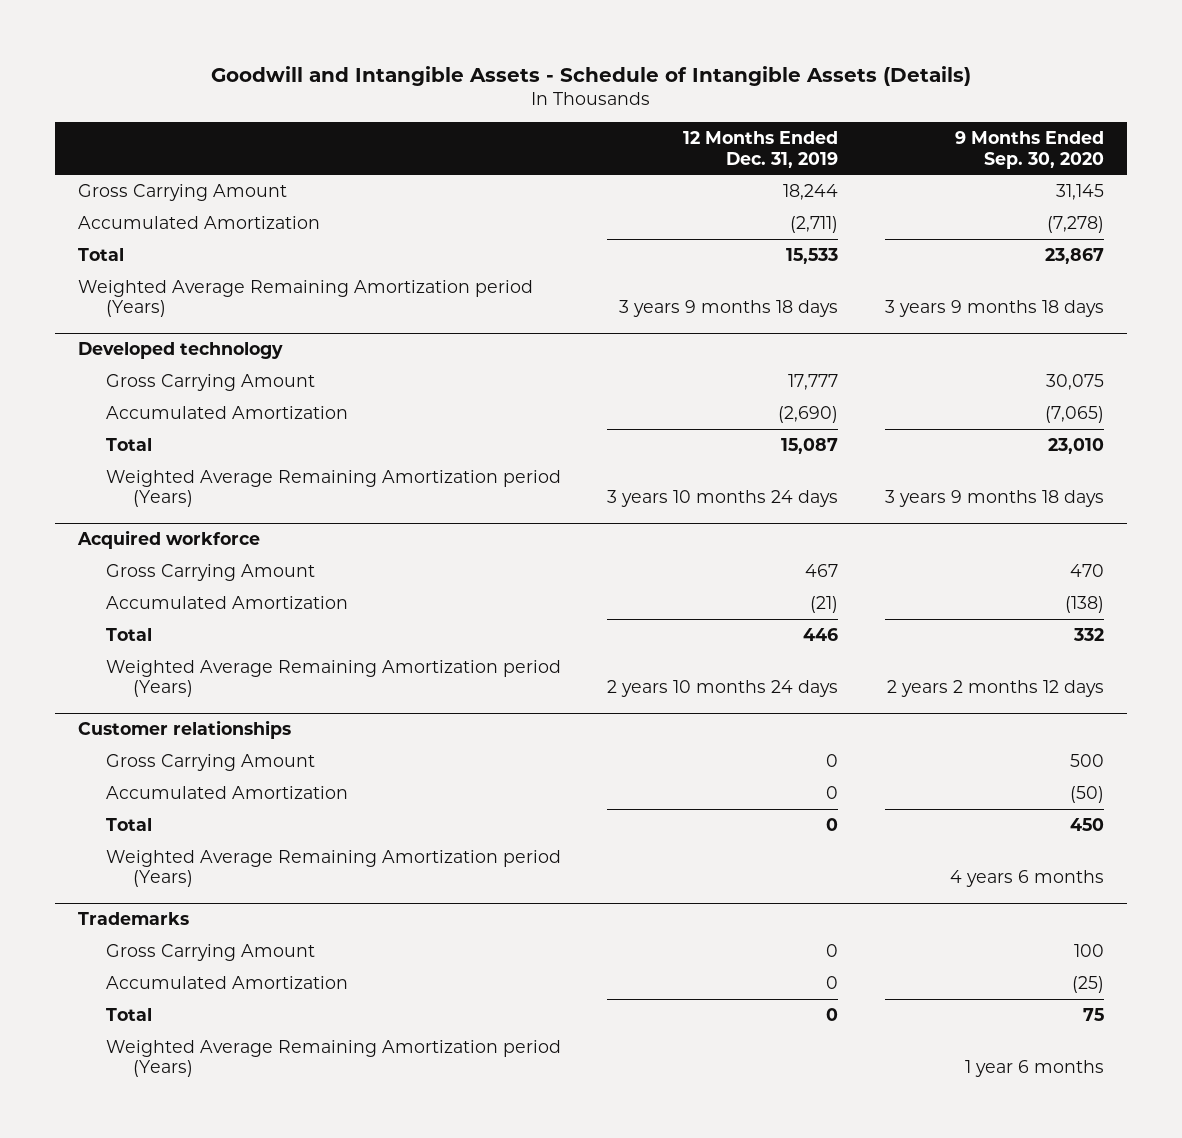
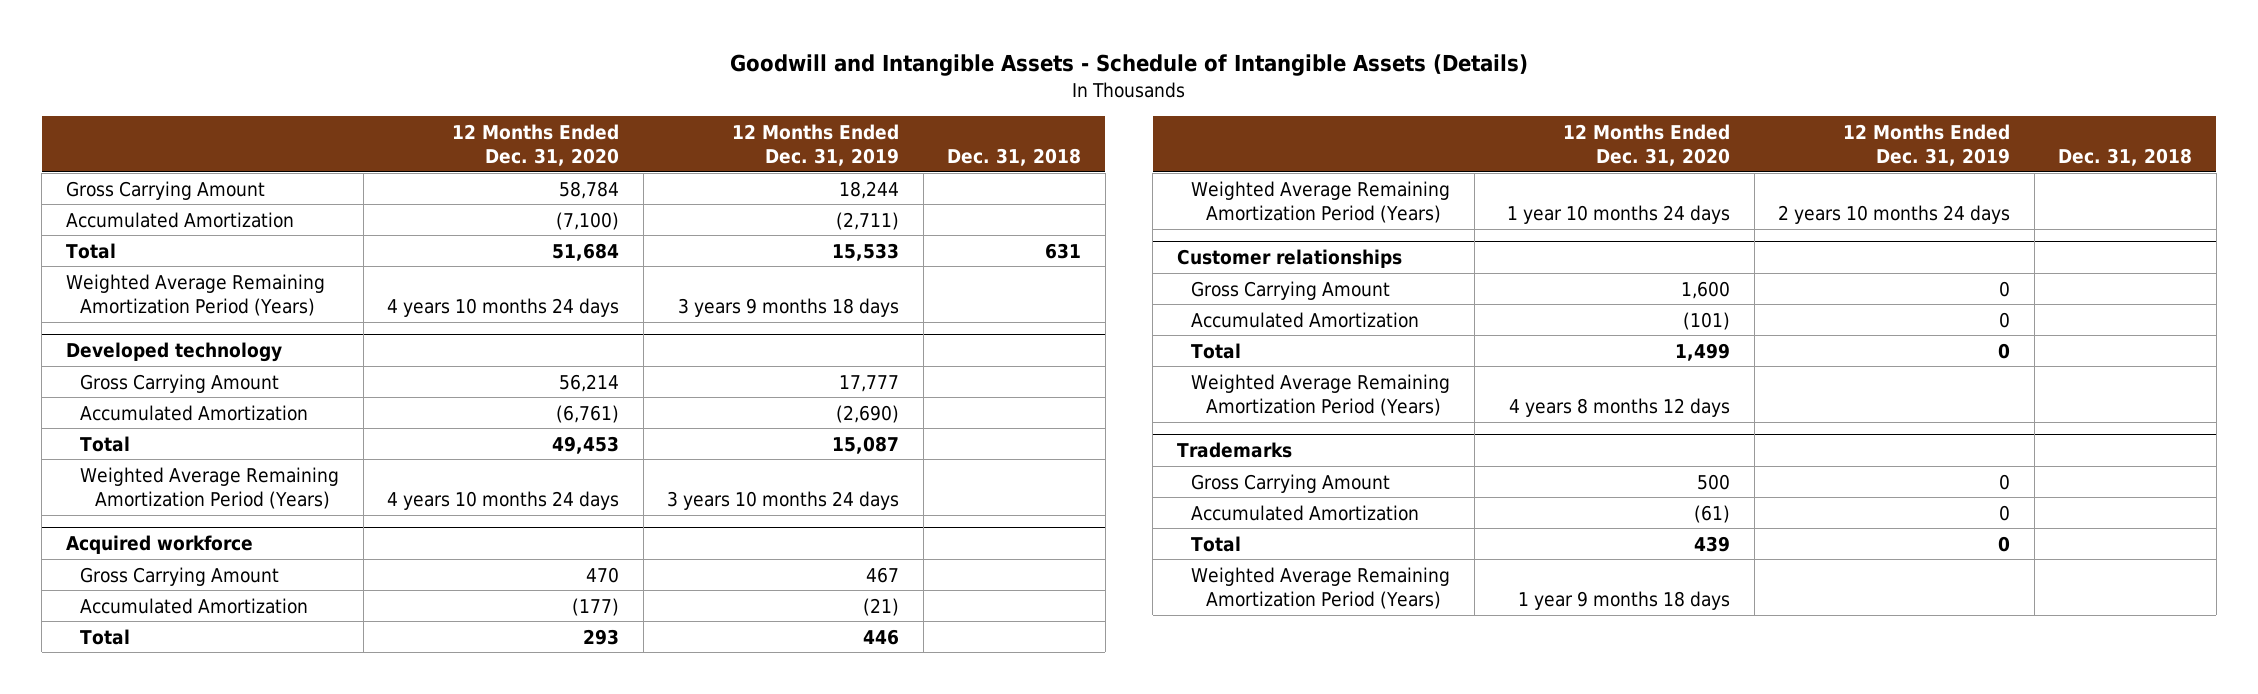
- | 12 Months Ended Dec. 31, 2019 | 9 Months Ended Sep. 30, 2020
+ | 12 Months Ended Dec. 31, 2020 | 12 Months Ended Dec. 31, 2019 | Dec. 31, 2018
- Weighted Average Remaining Amortization period (Years) | 3 years 9 months 18 days | 3 years 9 months 18 days
+ Weighted Average Remaining Amortization Period (Years) | 4 years 10 months 24 days | 3 years 9 months 18 days |
@ Developed technology
- Weighted Average Remaining Amortization period (Years) | 3 years 10 months 24 days | 3 years 9 months 18 days
+ Weighted Average Remaining Amortization Period (Years) | 4 years 10 months 24 days | 3 years 10 months 24 days |
@ Acquired workforce
- Weighted Average Remaining Amortization period (Years) | 2 years 10 months 24 days | 2 years 2 months 12 days
+ Weighted Average Remaining Amortization Period (Years) | 1 year 10 months 24 days | 2 years 10 months 24 days |
@ Customer relationships
- Weighted Average Remaining Amortization period (Years) | | 4 years 6 months
+ Weighted Average Remaining Amortization Period (Years) | 4 years 8 months 12 days | |
@ Trademarks
- Weighted Average Remaining Amortization period (Years) | | 1 year 6 months
+ Weighted Average Remaining Amortization Period (Years) | 1 year 9 months 18 days | |

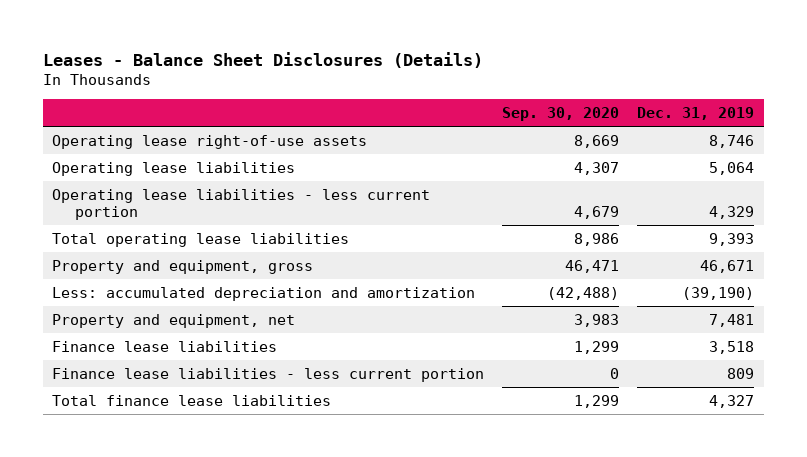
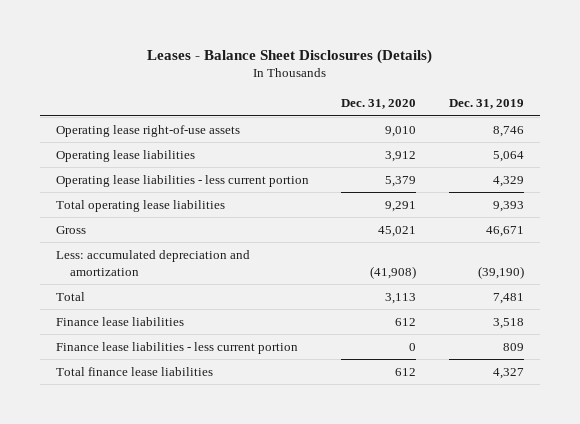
- | Sep. 30, 2020 | Dec. 31, 2019
+ | Dec. 31, 2020 | Dec. 31, 2019
- Property and equipment, gross | 46,471 | 46,671
+ Gross | 45,021 | 46,671
- Property and equipment, net | 3,983 | 7,481
+ Total | 3,113 | 7,481

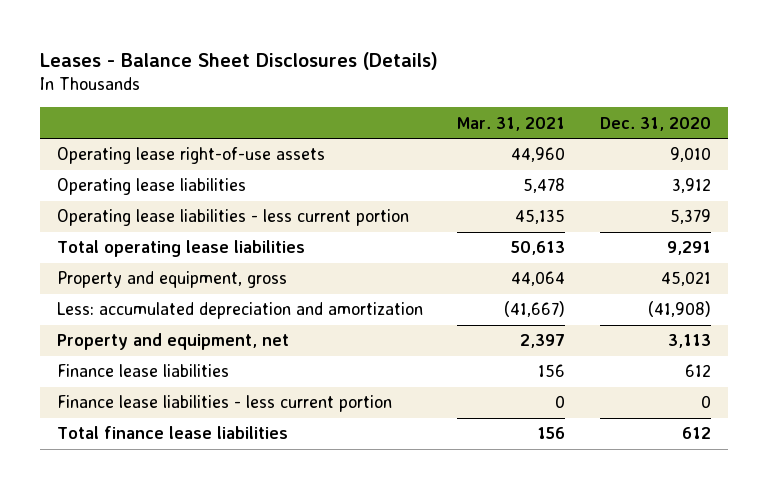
- | Dec. 31, 2020 | Dec. 31, 2019
+ | Mar. 31, 2021 | Dec. 31, 2020
- Gross | 45,021 | 46,671
+ Property and equipment, gross | 44,064 | 45,021
- Total | 3,113 | 7,481
+ Property and equipment, net | 2,397 | 3,113

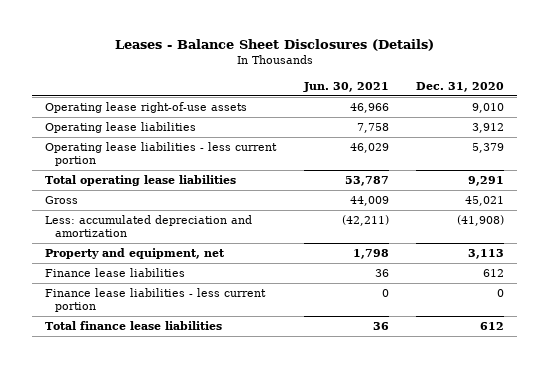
- | Mar. 31, 2021 | Dec. 31, 2020
+ | Jun. 30, 2021 | Dec. 31, 2020
- Property and equipment, gross | 44,064 | 45,021
+ Gross | 44,009 | 45,021

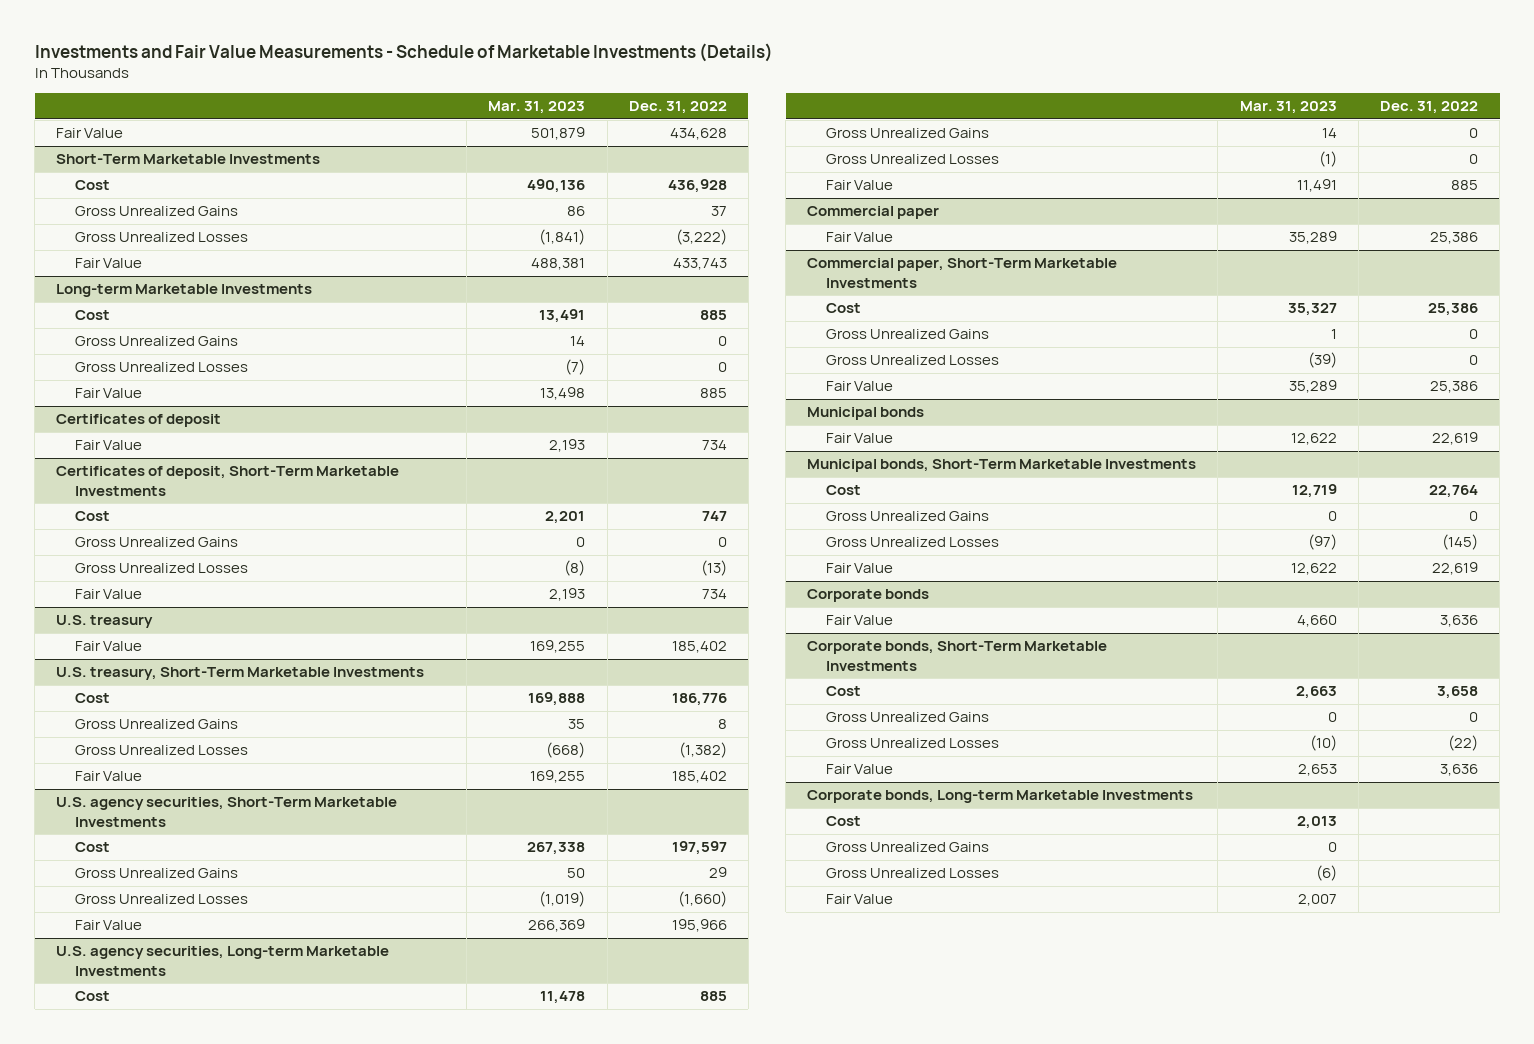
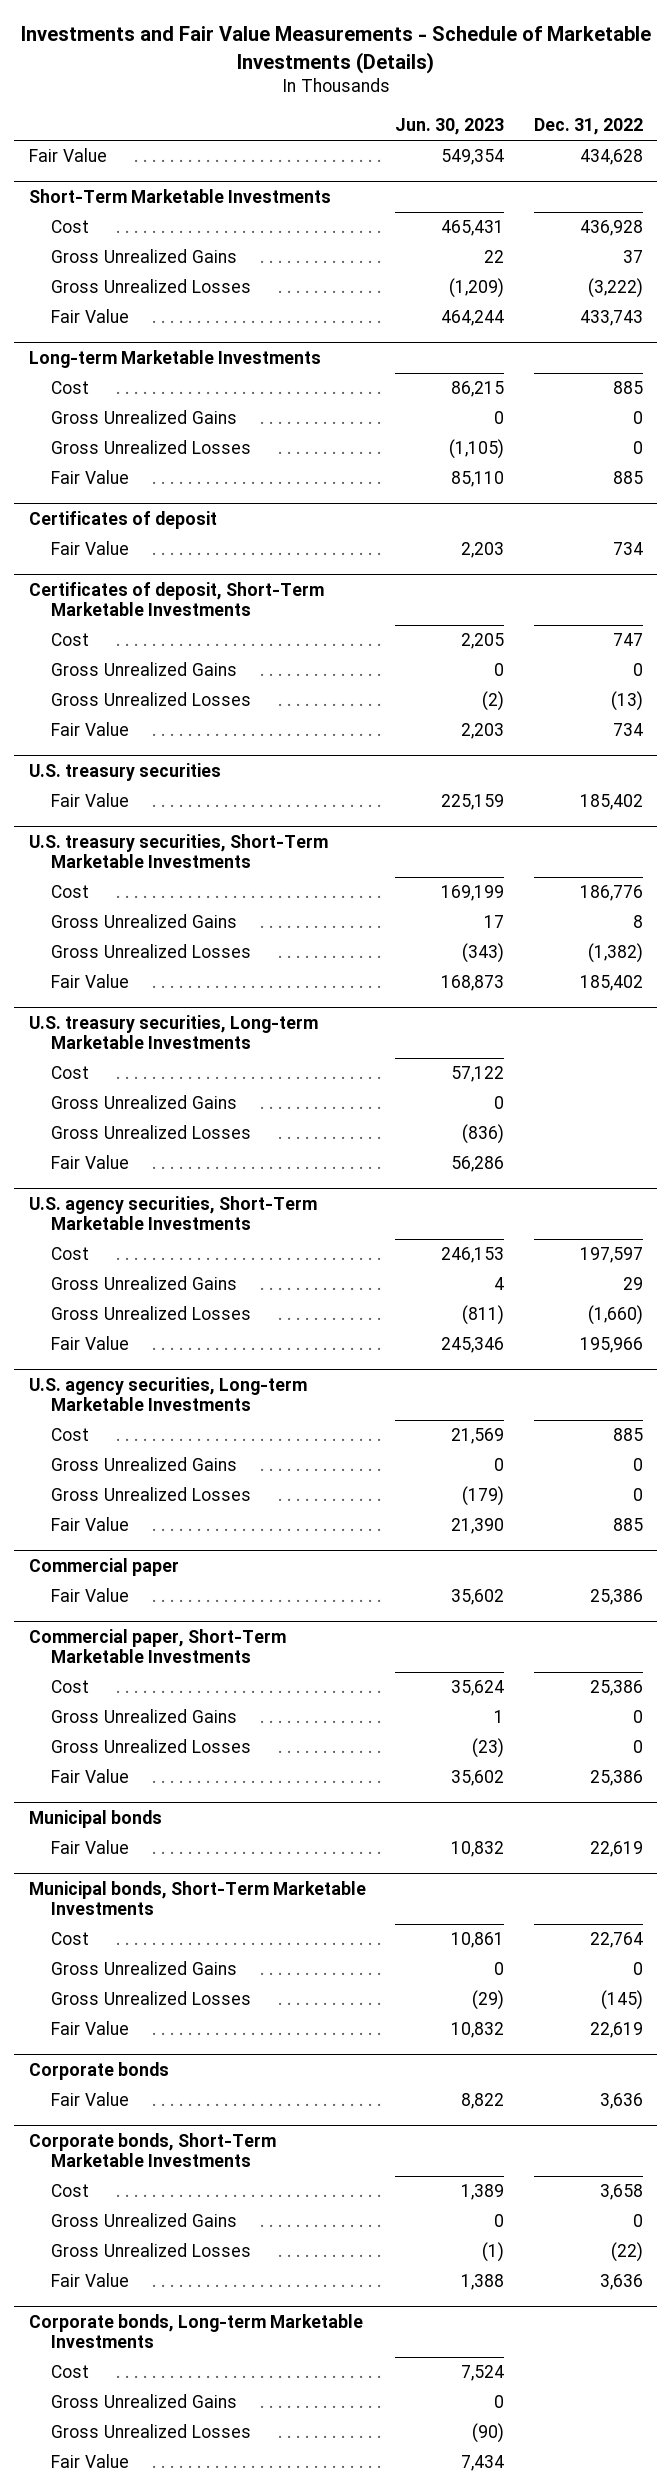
- | Mar. 31, 2023 | Dec. 31, 2022
+ | Jun. 30, 2023 | Dec. 31, 2022
- U.S. treasury
+ U.S. treasury securities
- U.S. treasury, Short-Term Marketable Investments
+ U.S. treasury securities, Short-Term Marketable Investments
+ U.S. treasury securities, Long-term Marketable Investments
+ Cost | 57,122 |
+ Gross Unrealized Gains | 0 |
+ Gross Unrealized Losses | (836) |
+ Fair Value | 56,286 |

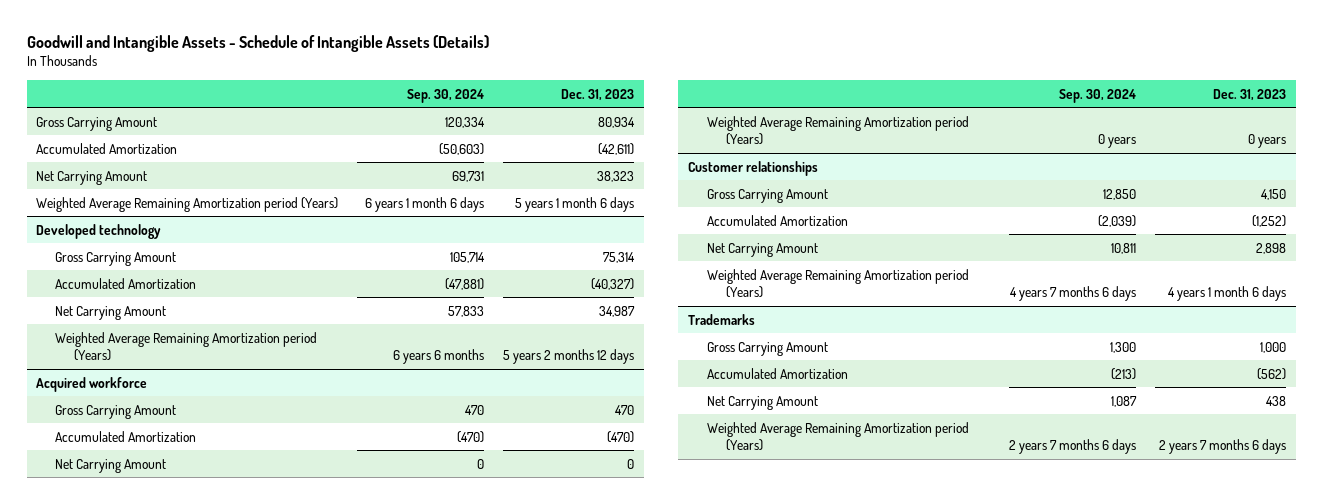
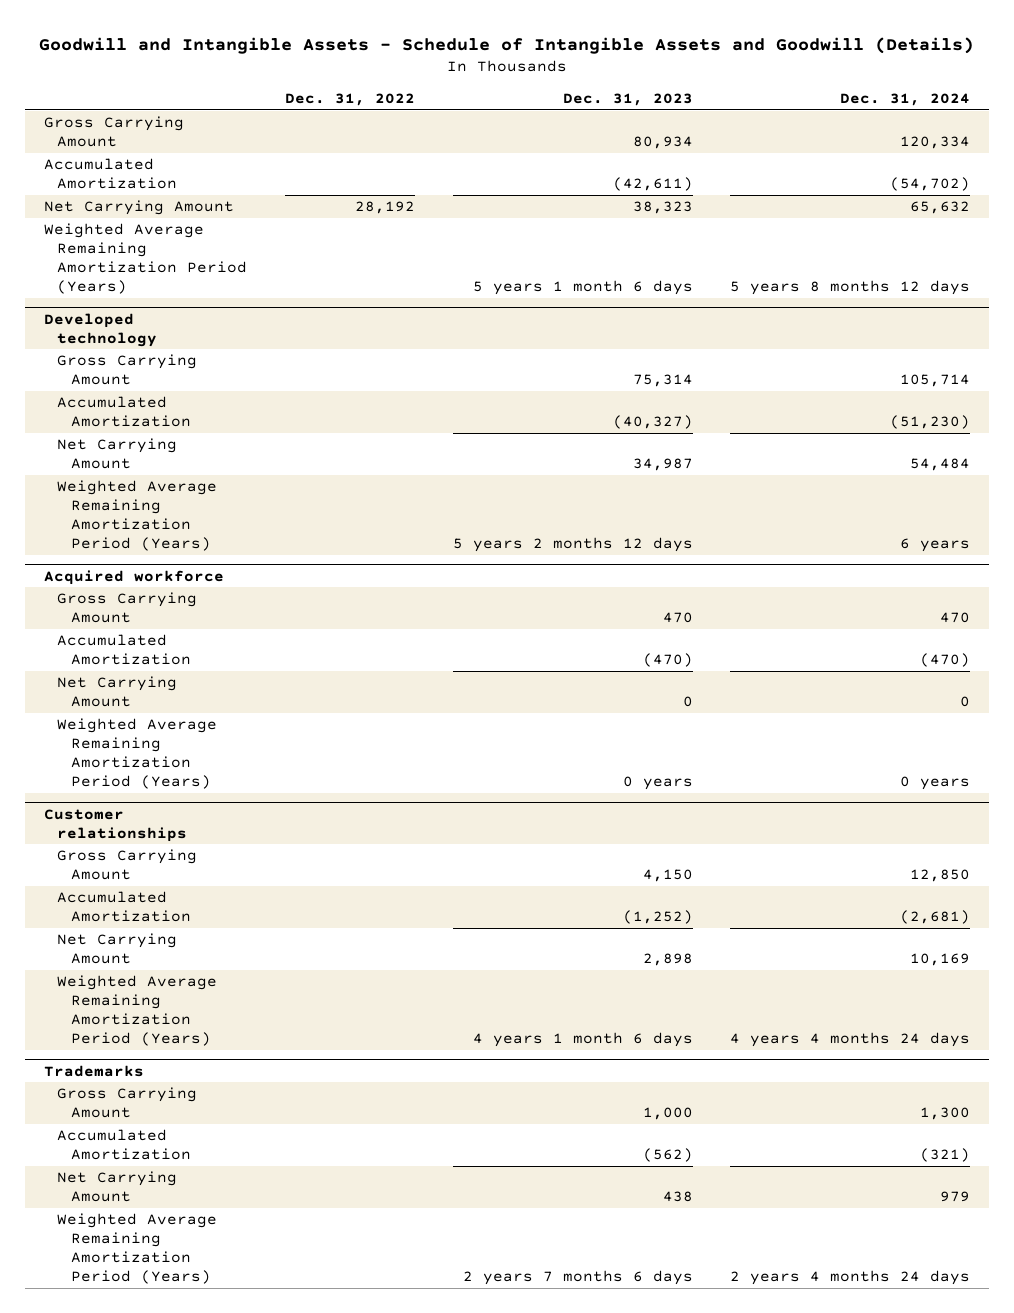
- Goodwill and Intangible Assets - Schedule of Intangible Assets (Details)
+ Goodwill and Intangible Assets - Schedule of Intangible Assets and Goodwill (Details)
- | Sep. 30, 2024 | Dec. 31, 2023
+ | Dec. 31, 2022 | Dec. 31, 2023 | Dec. 31, 2024
- Weighted Average Remaining Amortization period (Years) | 6 years 1 month 6 days | 5 years 1 month 6 days
+ Weighted Average Remaining Amortization Period (Years) | | 5 years 1 month 6 days | 5 years 8 months 12 days
@ Developed technology
- Weighted Average Remaining Amortization period (Years) | 6 years 6 months | 5 years 2 months 12 days
+ Weighted Average Remaining Amortization Period (Years) | | 5 years 2 months 12 days | 6 years
@ Acquired workforce
- Weighted Average Remaining Amortization period (Years) | 0 years | 0 years
+ Weighted Average Remaining Amortization Period (Years) | | 0 years | 0 years
@ Customer relationships
- Weighted Average Remaining Amortization period (Years) | 4 years 7 months 6 days | 4 years 1 month 6 days
+ Weighted Average Remaining Amortization Period (Years) | | 4 years 1 month 6 days | 4 years 4 months 24 days
@ Trademarks
- Weighted Average Remaining Amortization period (Years) | 2 years 7 months 6 days | 2 years 7 months 6 days
+ Weighted Average Remaining Amortization Period (Years) | | 2 years 7 months 6 days | 2 years 4 months 24 days

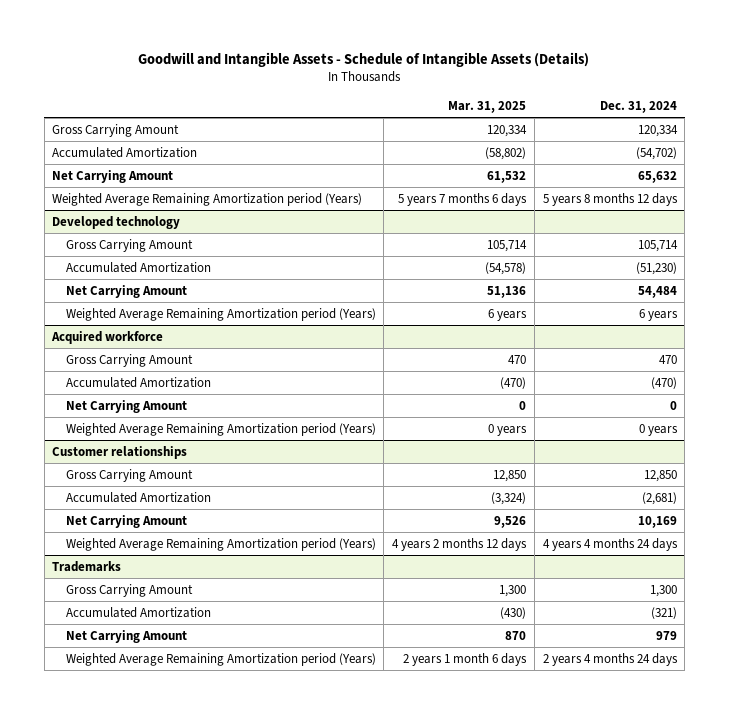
- Goodwill and Intangible Assets - Schedule of Intangible Assets and Goodwill (Details)
+ Goodwill and Intangible Assets - Schedule of Intangible Assets (Details)
- | Dec. 31, 2022 | Dec. 31, 2023 | Dec. 31, 2024
+ | Mar. 31, 2025 | Dec. 31, 2024
- Weighted Average Remaining Amortization Period (Years) | | 5 years 1 month 6 days | 5 years 8 months 12 days
+ Weighted Average Remaining Amortization period (Years) | 5 years 7 months 6 days | 5 years 8 months 12 days
@ Developed technology
- Weighted Average Remaining Amortization Period (Years) | | 5 years 2 months 12 days | 6 years
+ Weighted Average Remaining Amortization period (Years) | 6 years | 6 years
@ Acquired workforce
- Weighted Average Remaining Amortization Period (Years) | | 0 years | 0 years
+ Weighted Average Remaining Amortization period (Years) | 0 years | 0 years
@ Customer relationships
- Weighted Average Remaining Amortization Period (Years) | | 4 years 1 month 6 days | 4 years 4 months 24 days
+ Weighted Average Remaining Amortization period (Years) | 4 years 2 months 12 days | 4 years 4 months 24 days
@ Trademarks
- Weighted Average Remaining Amortization Period (Years) | | 2 years 7 months 6 days | 2 years 4 months 24 days
+ Weighted Average Remaining Amortization period (Years) | 2 years 1 month 6 days | 2 years 4 months 24 days

